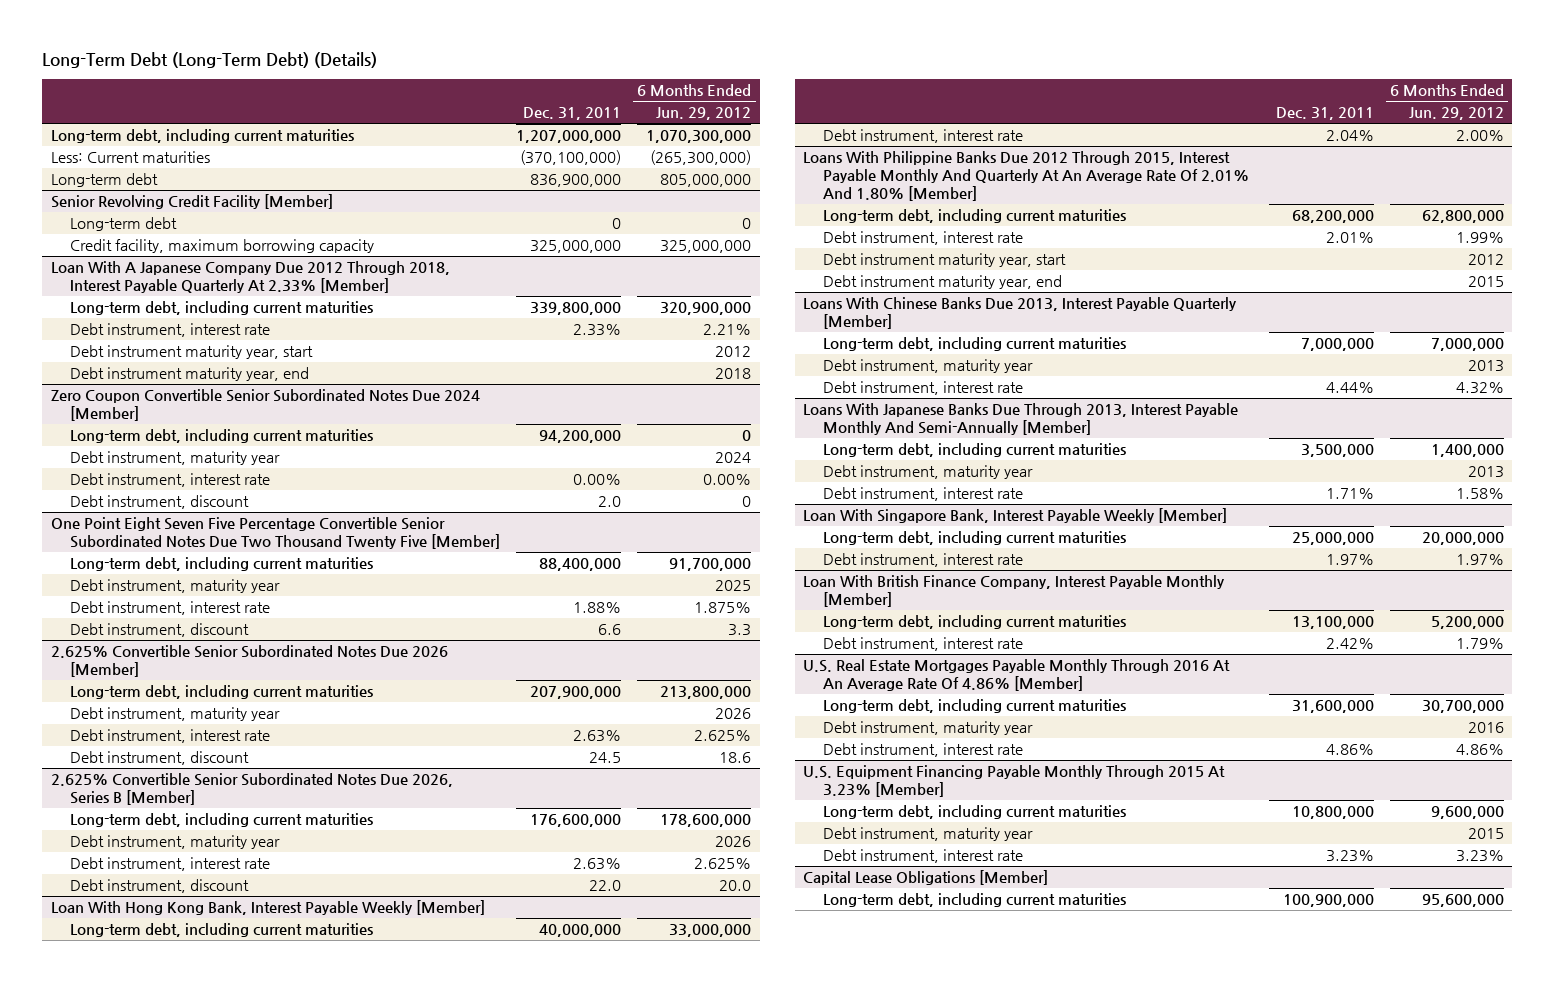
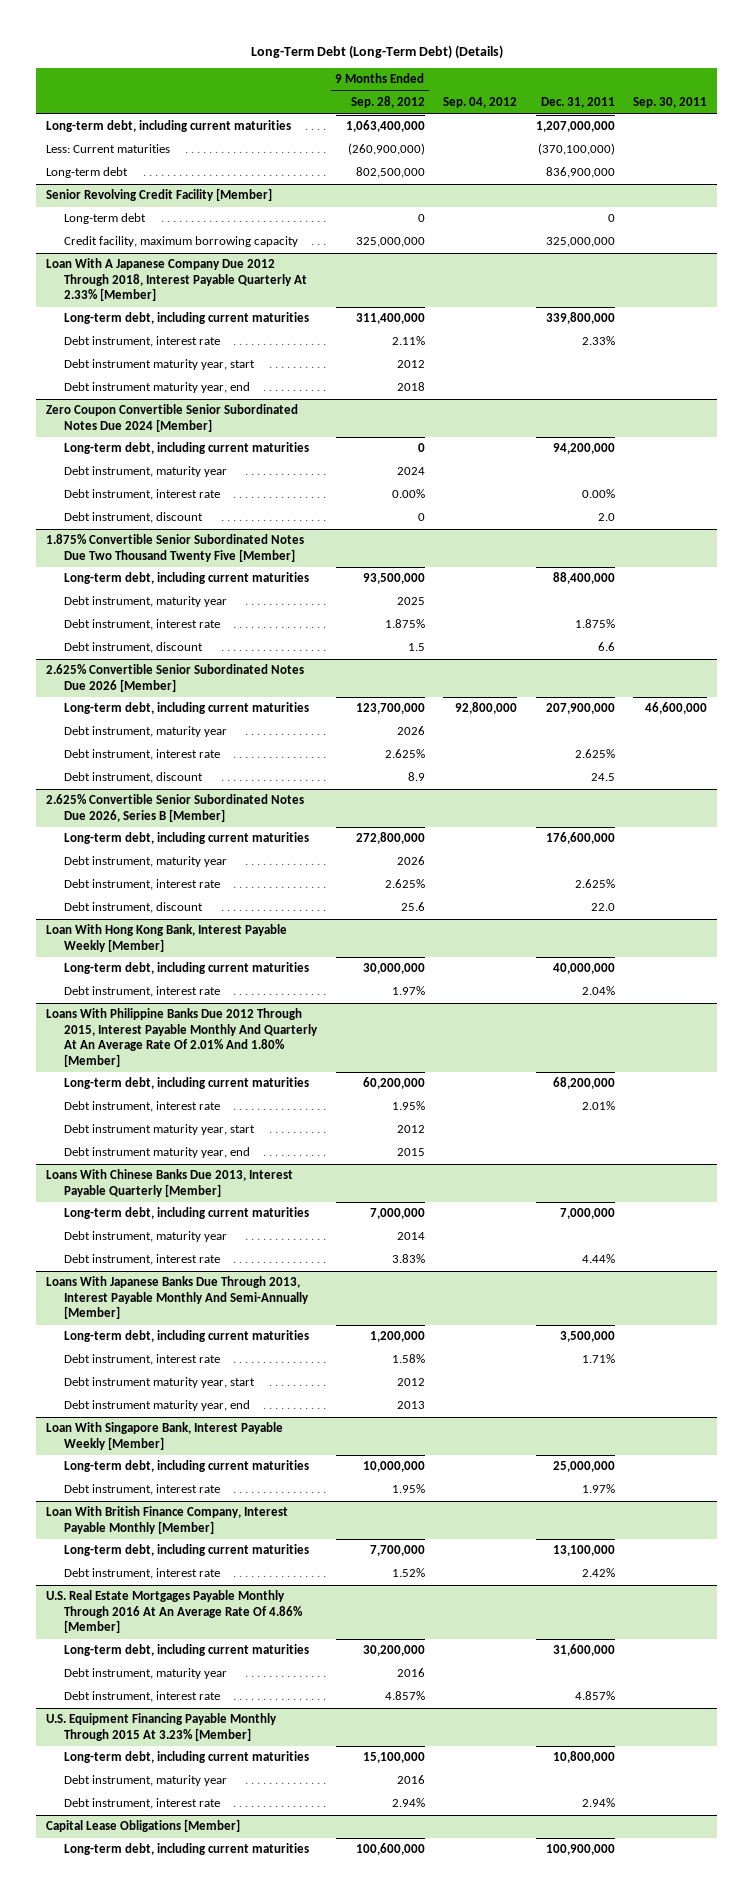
- | Dec. 31, 2011 | 6 Months Ended Jun. 29, 2012
+ | 9 Months Ended Sep. 28, 2012 | Sep. 04, 2012 | Dec. 31, 2011 | Sep. 30, 2011
- One Point Eight Seven Five Percentage Convertible Senior Subordinated Notes Due Two Thousand Twenty Five [Member]
+ 1.875% Convertible Senior Subordinated Notes Due Two Thousand Twenty Five [Member]
- Debt instrument, interest rate | 1.88% | 1.875%
+ Debt instrument, interest rate | 1.875% | | 1.875% |
@ 2.625% Convertible Senior Subordinated Notes Due 2026 [Member]
- Debt instrument, interest rate | 2.63% | 2.625%
+ Debt instrument, interest rate | 2.625% | | 2.625% |
@ 2.625% Convertible Senior Subordinated Notes Due 2026, Series B [Member]
- Debt instrument, interest rate | 2.63% | 2.625%
+ Debt instrument, interest rate | 2.625% | | 2.625% |
@ Loans With Japanese Banks Due Through 2013, Interest Payable Monthly And Semi-Annually [Member]
- Debt instrument, maturity year | | 2013
+ Debt instrument maturity year, start | 2012 | | |
+ Debt instrument maturity year, end | 2013 | | |
@ U.S. Real Estate Mortgages Payable Monthly Through 2016 At An Average Rate Of 4.86% [Member]
- Debt instrument, interest rate | 4.86% | 4.86%
+ Debt instrument, interest rate | 4.857% | | 4.857% |
@ U.S. Equipment Financing Payable Monthly Through 2015 At 3.23% [Member]
- Debt instrument, interest rate | 3.23% | 3.23%
+ Debt instrument, interest rate | 2.94% | | 2.94% |

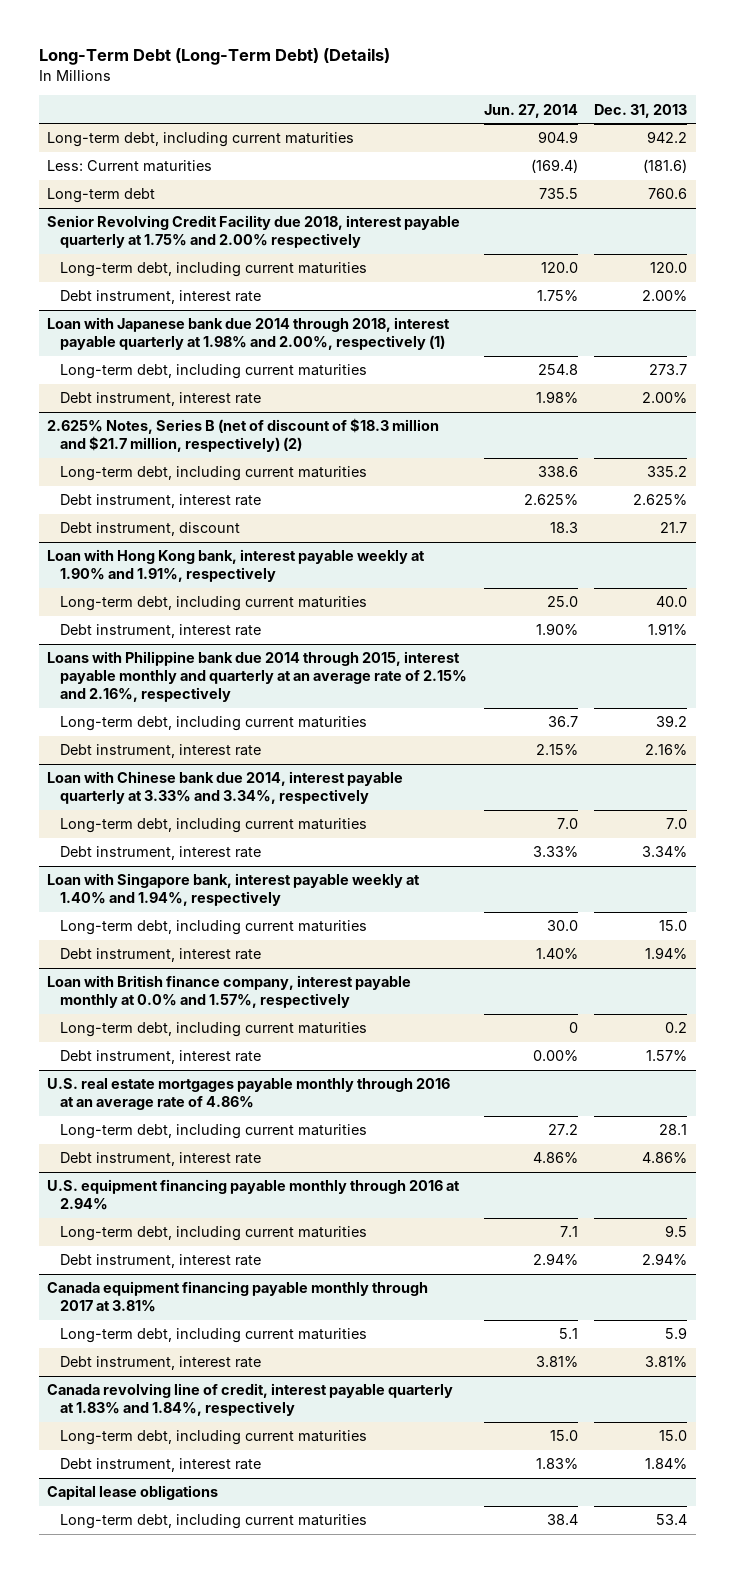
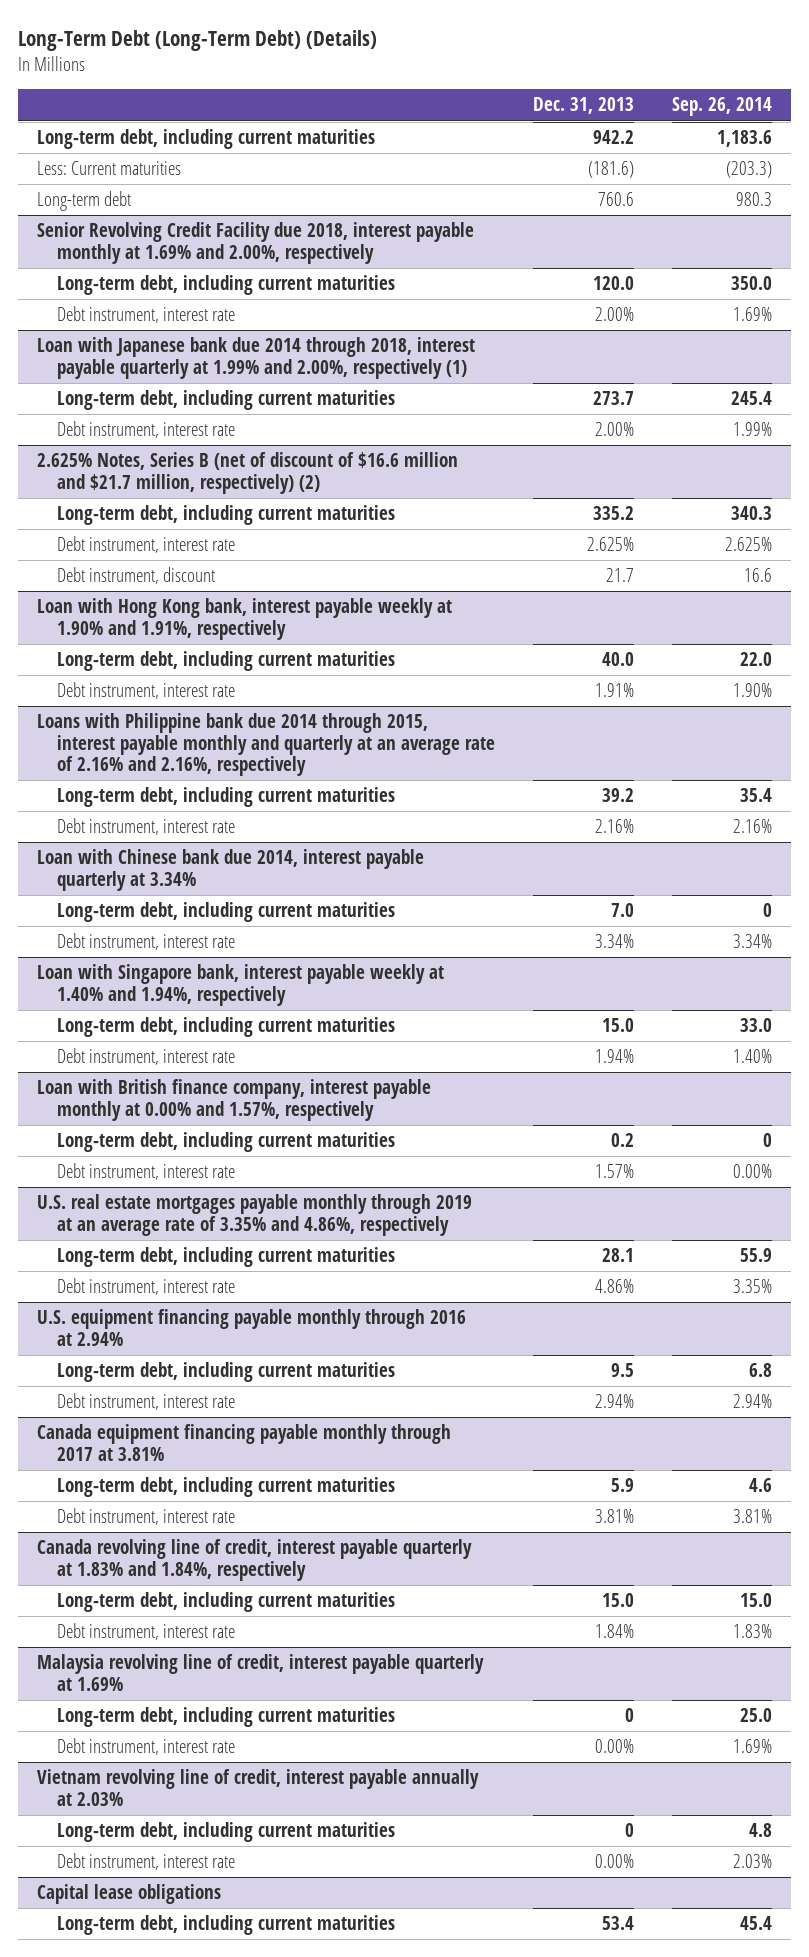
- | Jun. 27, 2014 | Dec. 31, 2013
+ | Dec. 31, 2013 | Sep. 26, 2014
- Senior Revolving Credit Facility due 2018, interest payable quarterly at 1.75% and 2.00% respectively
+ Senior Revolving Credit Facility due 2018, interest payable monthly at 1.69% and 2.00%, respectively
- Loan with Japanese bank due 2014 through 2018, interest payable quarterly at 1.98% and 2.00%, respectively (1)
+ Loan with Japanese bank due 2014 through 2018, interest payable quarterly at 1.99% and 2.00%, respectively (1)
- 2.625% Notes, Series B (net of discount of $18.3 million and $21.7 million, respectively) (2)
+ 2.625% Notes, Series B (net of discount of $16.6 million and $21.7 million, respectively) (2)
- Loans with Philippine bank due 2014 through 2015, interest payable monthly and quarterly at an average rate of 2.15% and 2.16%, respectively
+ Loans with Philippine bank due 2014 through 2015, interest payable monthly and quarterly at an average rate of 2.16% and 2.16%, respectively
- Loan with Chinese bank due 2014, interest payable quarterly at 3.33% and 3.34%, respectively
+ Loan with Chinese bank due 2014, interest payable quarterly at 3.34%
- Loan with British finance company, interest payable monthly at 0.0% and 1.57%, respectively
+ Loan with British finance company, interest payable monthly at 0.00% and 1.57%, respectively
- U.S. real estate mortgages payable monthly through 2016 at an average rate of 4.86%
+ U.S. real estate mortgages payable monthly through 2019 at an average rate of 3.35% and 4.86%, respectively
+ Malaysia revolving line of credit, interest payable quarterly at 1.69%
+ Long-term debt, including current maturities | 0 | 25.0
+ Debt instrument, interest rate | 0.00% | 1.69%
+ Vietnam revolving line of credit, interest payable annually at 2.03%
+ Long-term debt, including current maturities | 0 | 4.8
+ Debt instrument, interest rate | 0.00% | 2.03%

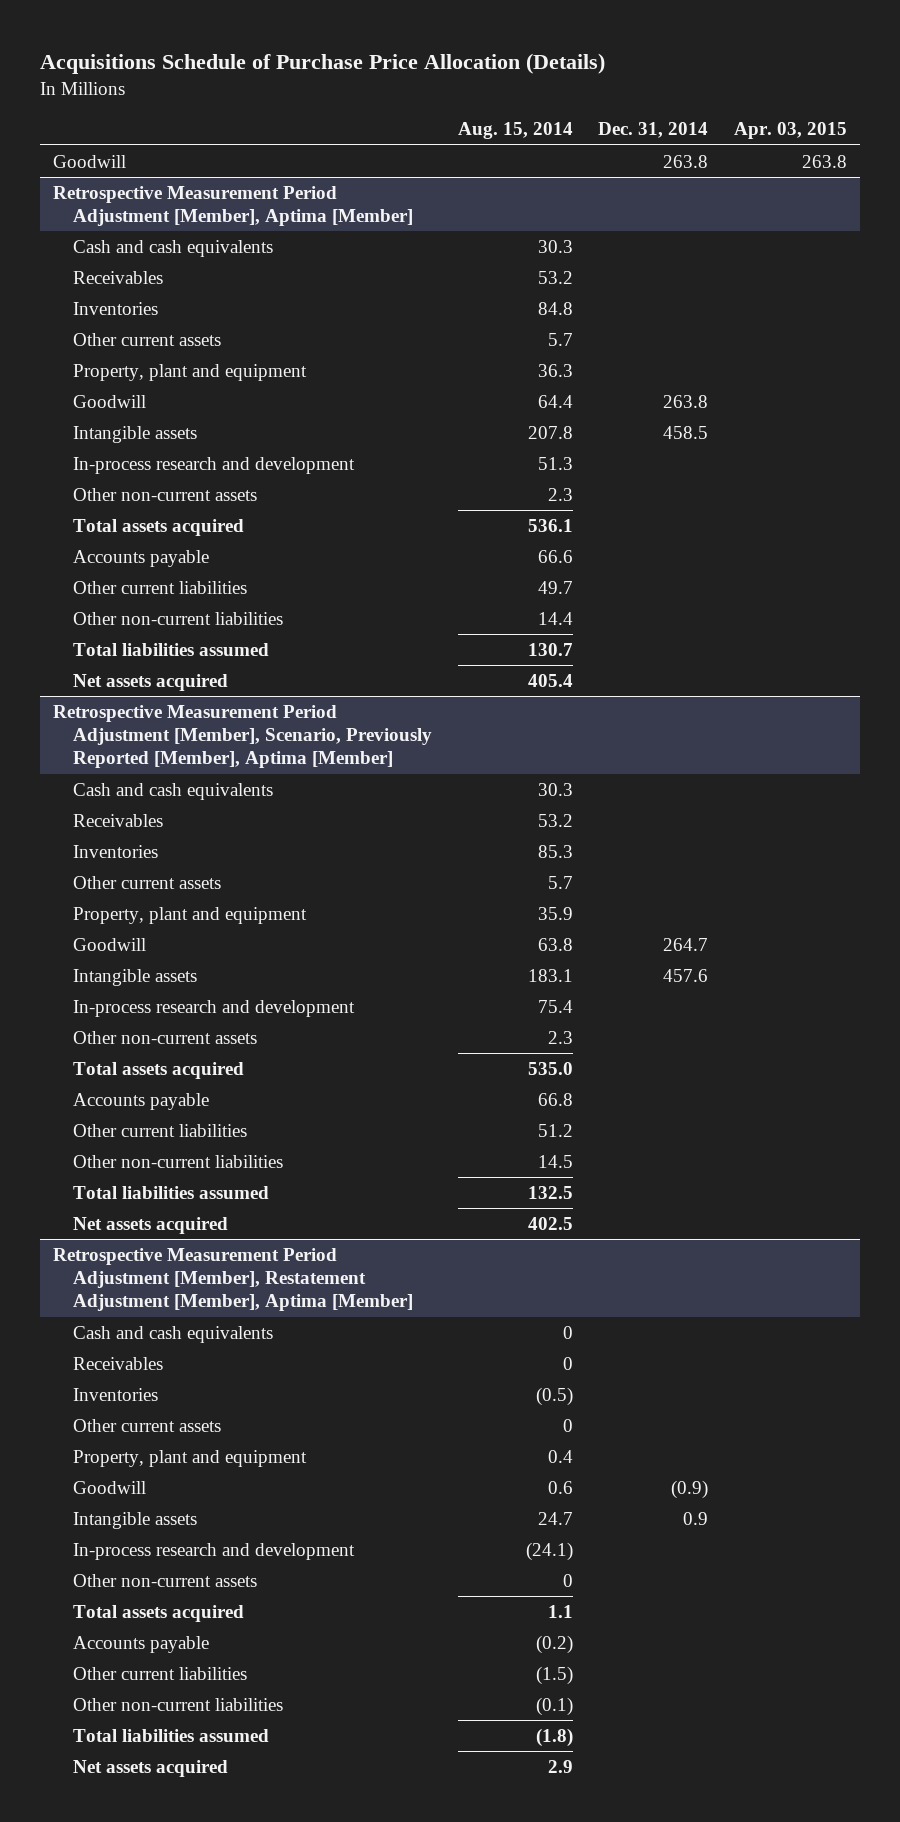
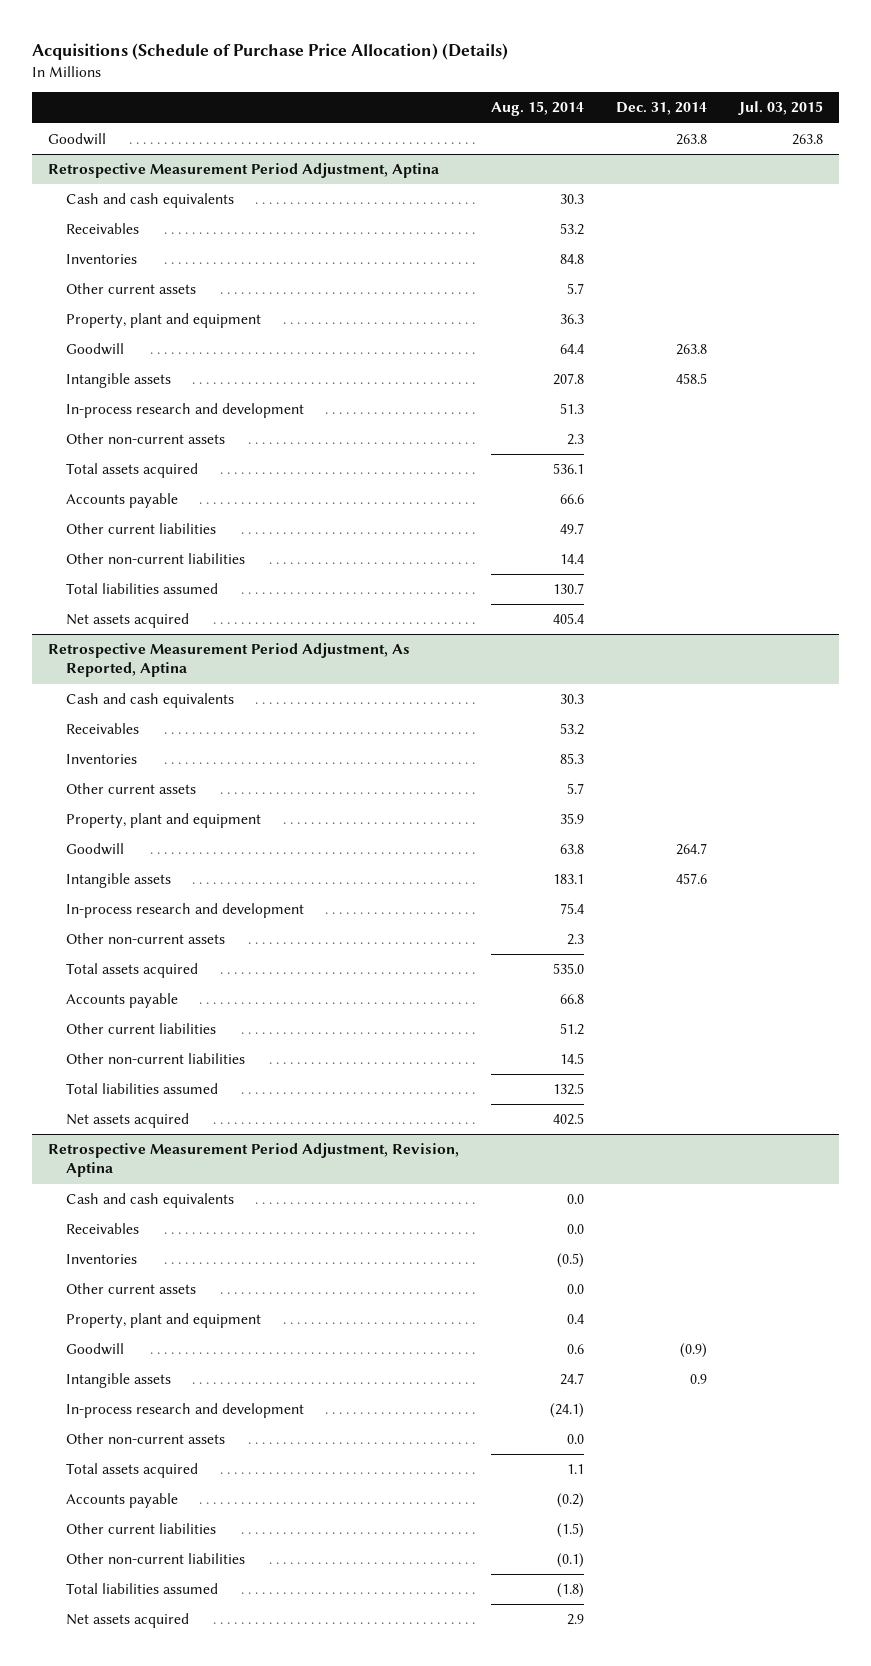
- Acquisitions Schedule of Purchase Price Allocation (Details)
+ Acquisitions (Schedule of Purchase Price Allocation) (Details)
- | Aug. 15, 2014 | Dec. 31, 2014 | Apr. 03, 2015
+ | Aug. 15, 2014 | Dec. 31, 2014 | Jul. 03, 2015
- Retrospective Measurement Period Adjustment [Member], Aptima [Member]
+ Retrospective Measurement Period Adjustment, Aptina
- Retrospective Measurement Period Adjustment [Member], Scenario, Previously Reported [Member], Aptima [Member]
+ Retrospective Measurement Period Adjustment, As Reported, Aptina
- Retrospective Measurement Period Adjustment [Member], Restatement Adjustment [Member], Aptima [Member]
- Cash and cash equivalents | 0 | |
- Receivables | 0 | |
+ Retrospective Measurement Period Adjustment, Revision, Aptina
+ Cash and cash equivalents | 0.0 | |
+ Receivables | 0.0 | |
- Other current assets | 0 | |
+ Other current assets | 0.0 | |
- Other non-current assets | 0 | |
+ Other non-current assets | 0.0 | |

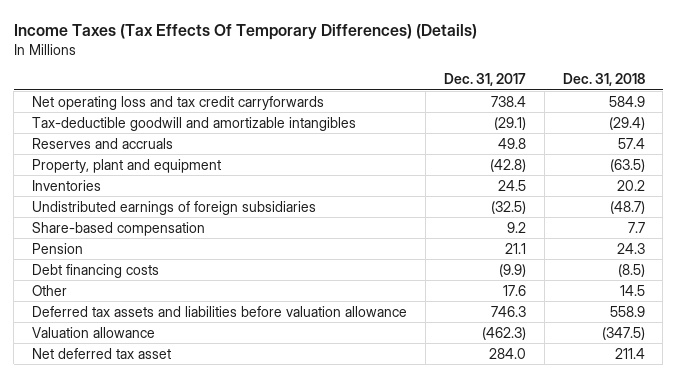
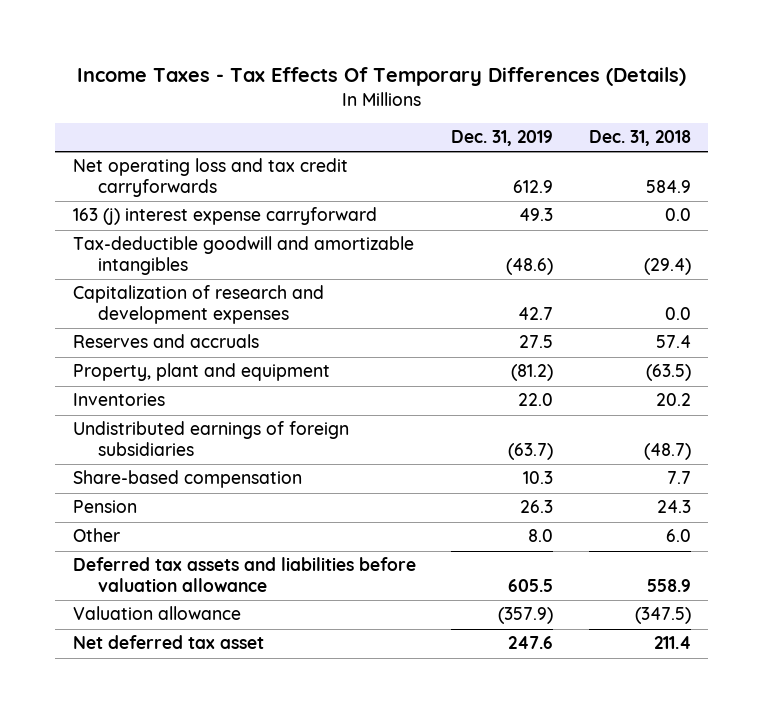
- Income Taxes (Tax Effects Of Temporary Differences) (Details)
+ Income Taxes - Tax Effects Of Temporary Differences (Details)
- | Dec. 31, 2017 | Dec. 31, 2018
+ | Dec. 31, 2019 | Dec. 31, 2018
+ 163 (j) interest expense carryforward | 49.3 | 0.0
+ Capitalization of research and development expenses | 42.7 | 0.0
- Debt financing costs | (9.9) | (8.5)
- Other | 17.6 | 14.5
+ Other | 8.0 | 6.0

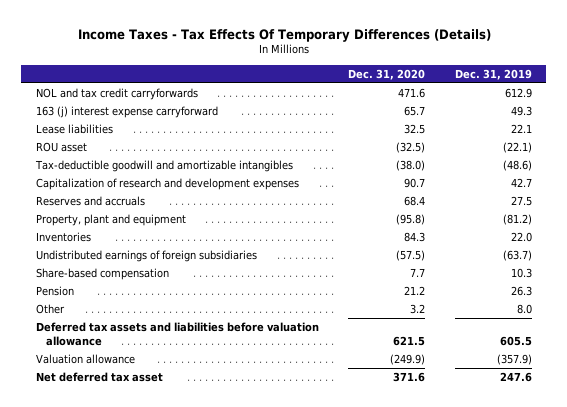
- | Dec. 31, 2019 | Dec. 31, 2018
+ | Dec. 31, 2020 | Dec. 31, 2019
- Net operating loss and tax credit carryforwards | 612.9 | 584.9
+ NOL and tax credit carryforwards | 471.6 | 612.9
+ Lease liabilities | 32.5 | 22.1
+ ROU asset | (32.5) | (22.1)

